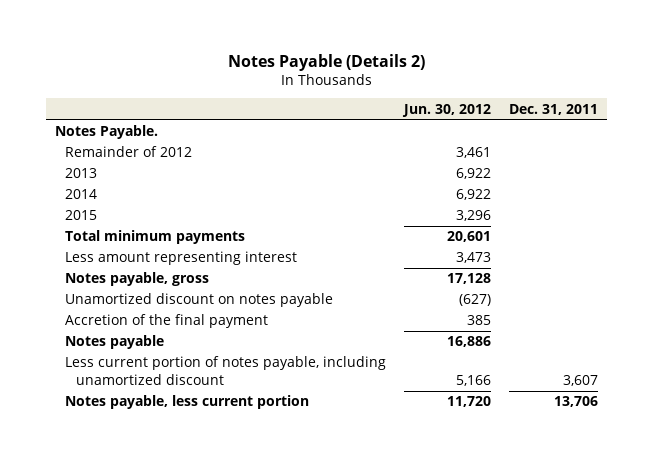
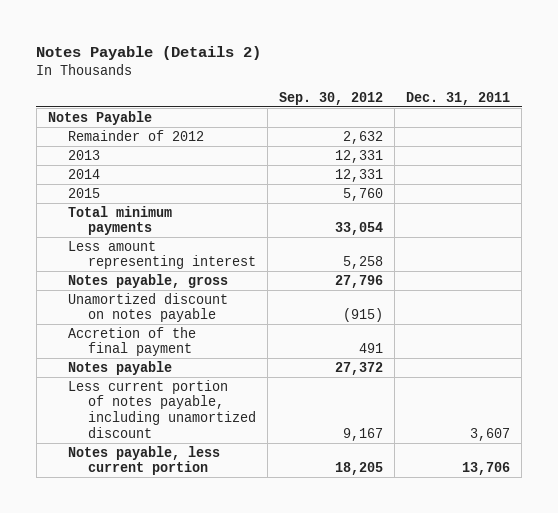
- | Jun. 30, 2012 | Dec. 31, 2011
+ | Sep. 30, 2012 | Dec. 31, 2011
- Notes Payable.
+ Notes Payable

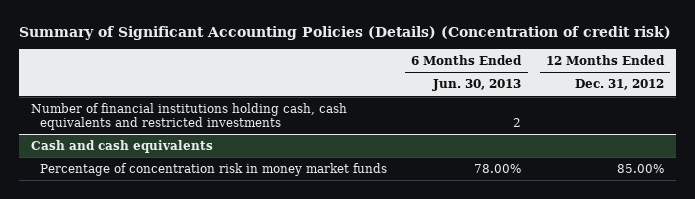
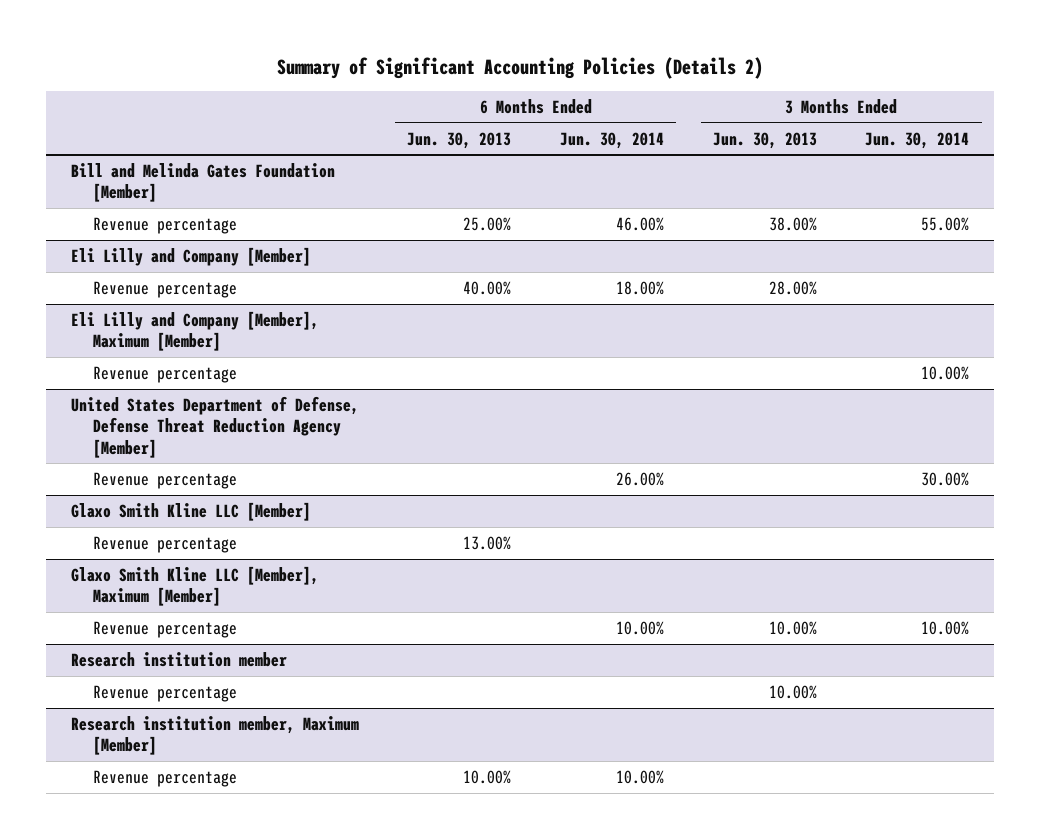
- Summary of Significant Accounting Policies (Details) (Concentration of credit risk)
+ Summary of Significant Accounting Policies (Details 2)
- | 6 Months Ended Jun. 30, 2013 | 12 Months Ended Dec. 31, 2012
+ | 6 Months Ended Jun. 30, 2013 | 6 Months Ended Jun. 30, 2014 | 3 Months Ended Jun. 30, 2013 | 3 Months Ended Jun. 30, 2014
- Number of financial institutions holding cash, cash equivalents and restricted investments | 2 |
- Cash and cash equivalents
- Percentage of concentration risk in money market funds | 78.00% | 85.00%
+ Bill and Melinda Gates Foundation [Member]
+ Revenue percentage | 25.00% | 46.00% | 38.00% | 55.00%
+ Eli Lilly and Company [Member]
+ Revenue percentage | 40.00% | 18.00% | 28.00% |
+ Eli Lilly and Company [Member], Maximum [Member]
+ Revenue percentage | | | | 10.00%
+ United States Department of Defense, Defense Threat Reduction Agency [Member]
+ Revenue percentage | | 26.00% | | 30.00%
+ Glaxo Smith Kline LLC [Member]
+ Revenue percentage | 13.00% | | |
+ Glaxo Smith Kline LLC [Member], Maximum [Member]
+ Revenue percentage | | 10.00% | 10.00% | 10.00%
+ Research institution member
+ Revenue percentage | | | 10.00% |
+ Research institution member, Maximum [Member]
+ Revenue percentage | 10.00% | 10.00% | |

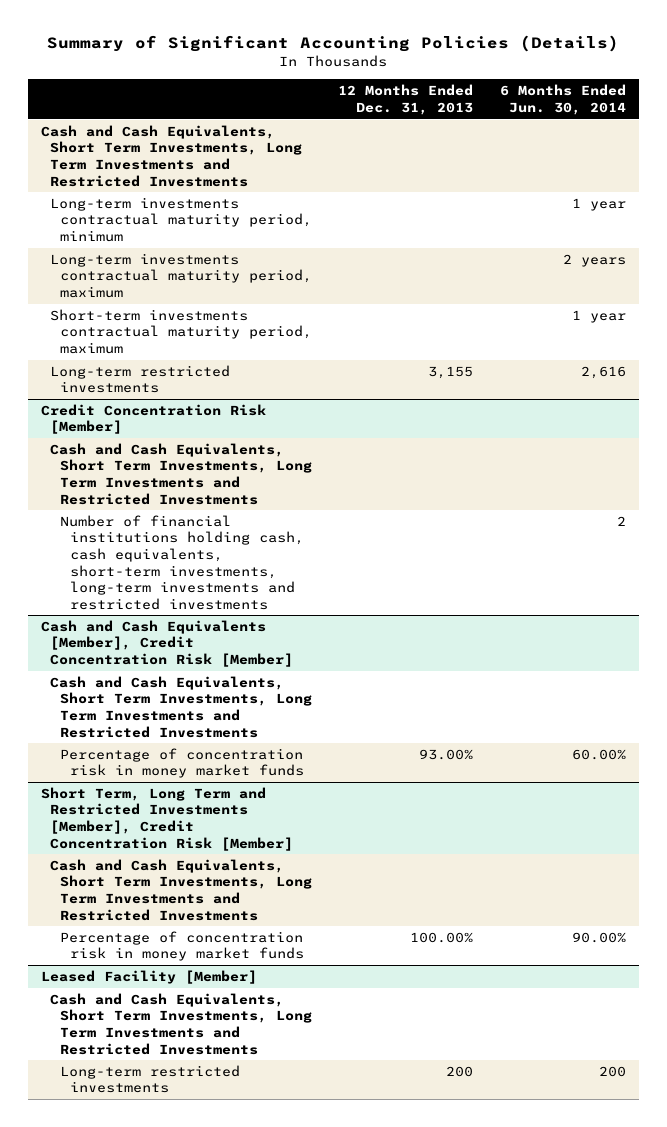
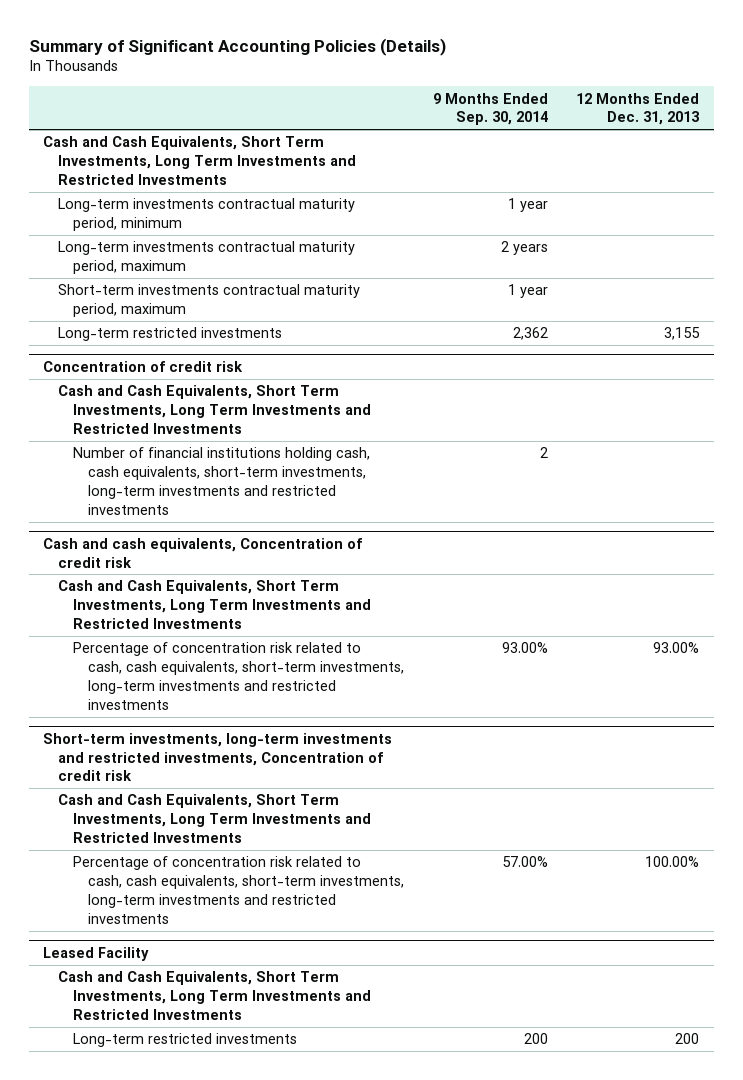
- | 12 Months Ended Dec. 31, 2013 | 6 Months Ended Jun. 30, 2014
+ | 9 Months Ended Sep. 30, 2014 | 12 Months Ended Dec. 31, 2013
- Credit Concentration Risk [Member]
+ Concentration of credit risk
- Cash and Cash Equivalents [Member], Credit Concentration Risk [Member]
+ Cash and cash equivalents, Concentration of credit risk
- Percentage of concentration risk in money market funds | 93.00% | 60.00%
- Short Term, Long Term and Restricted Investments [Member], Credit Concentration Risk [Member]
+ Percentage of concentration risk related to cash, cash equivalents, short-term investments, long-term investments and restricted investments | 93.00% | 93.00%
+ Short-term investments, long-term investments and restricted investments, Concentration of credit risk
- Percentage of concentration risk in money market funds | 100.00% | 90.00%
- Leased Facility [Member]
+ Percentage of concentration risk related to cash, cash equivalents, short-term investments, long-term investments and restricted investments | 57.00% | 100.00%
+ Leased Facility

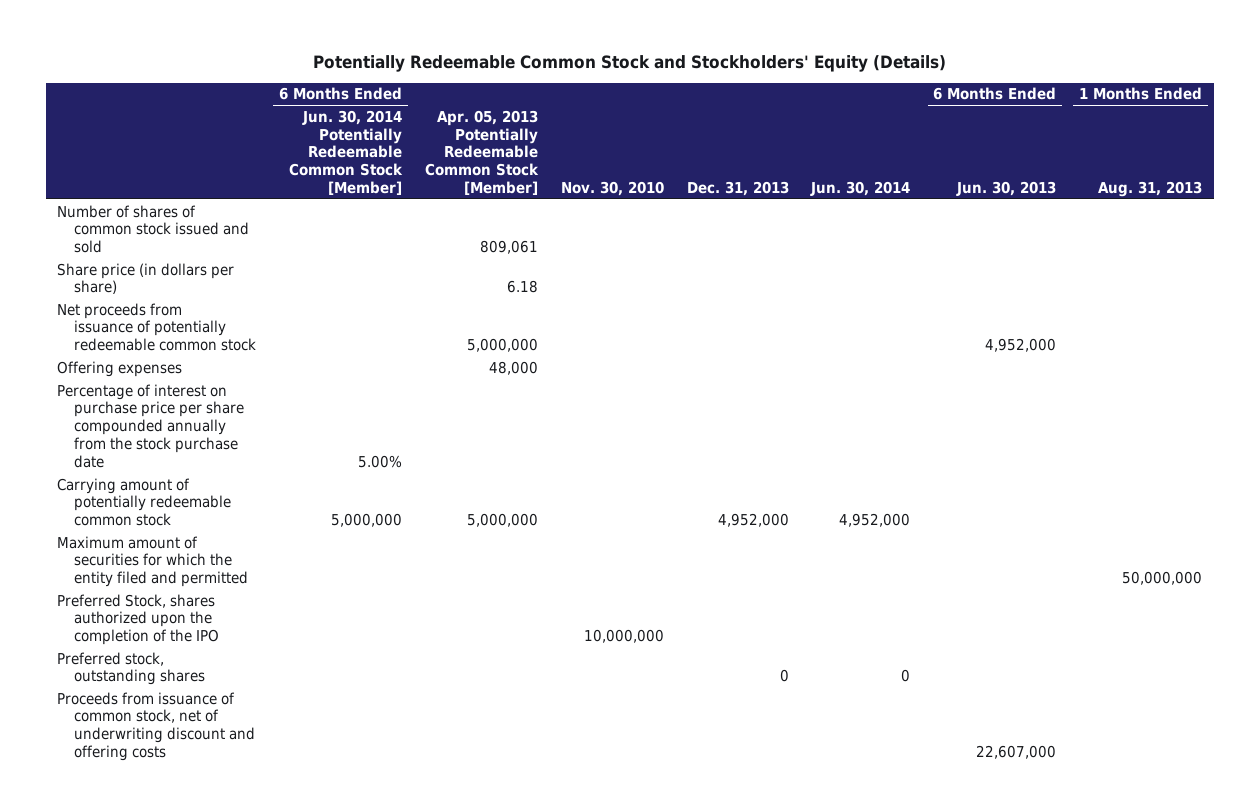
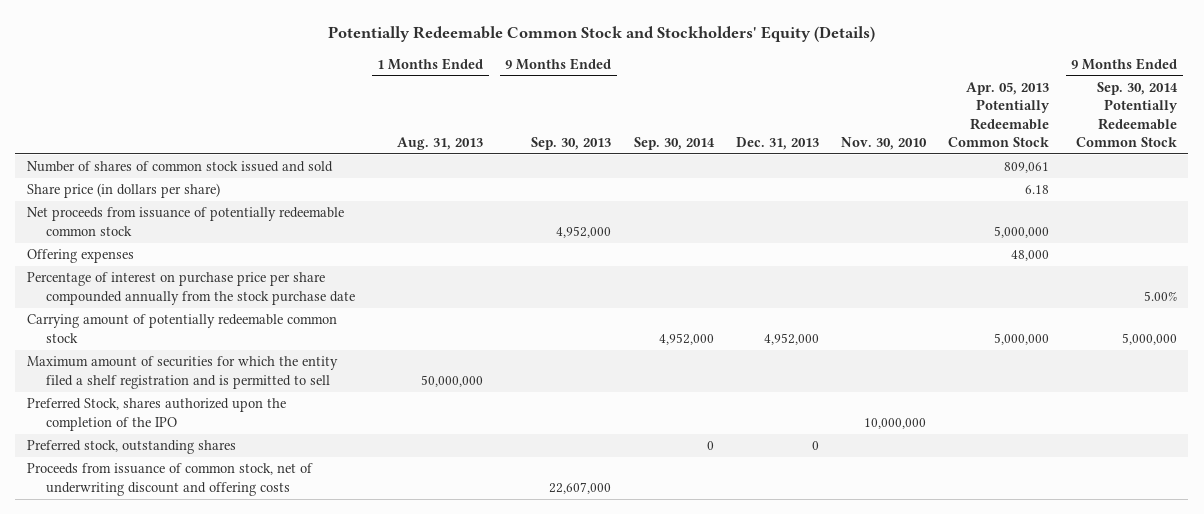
- | 6 Months Ended Jun. 30, 2014 Potentially Redeemable Common Stock [Member] | Apr. 05, 2013 Potentially Redeemable Common Stock [Member] | Nov. 30, 2010 | Dec. 31, 2013 | Jun. 30, 2014 | 6 Months Ended Jun. 30, 2013 | 1 Months Ended Aug. 31, 2013
+ | 1 Months Ended Aug. 31, 2013 | 9 Months Ended Sep. 30, 2013 | Sep. 30, 2014 | Dec. 31, 2013 | Nov. 30, 2010 | Apr. 05, 2013 Potentially Redeemable Common Stock | 9 Months Ended Sep. 30, 2014 Potentially Redeemable Common Stock
- Maximum amount of securities for which the entity filed and permitted | | | | | | | 50,000,000
+ Maximum amount of securities for which the entity filed a shelf registration and is permitted to sell | 50,000,000 | | | | | |

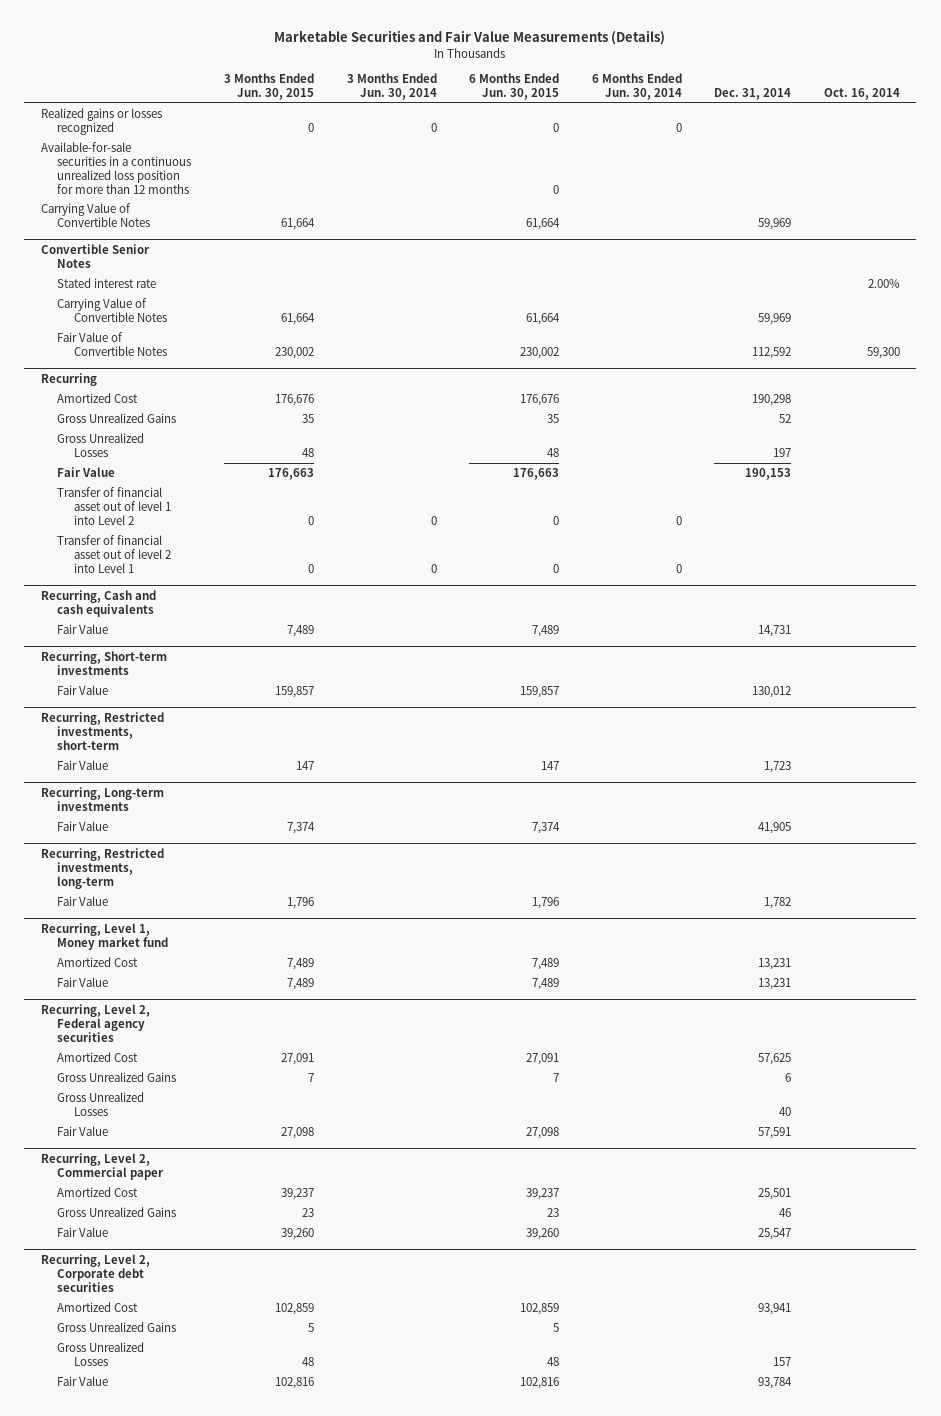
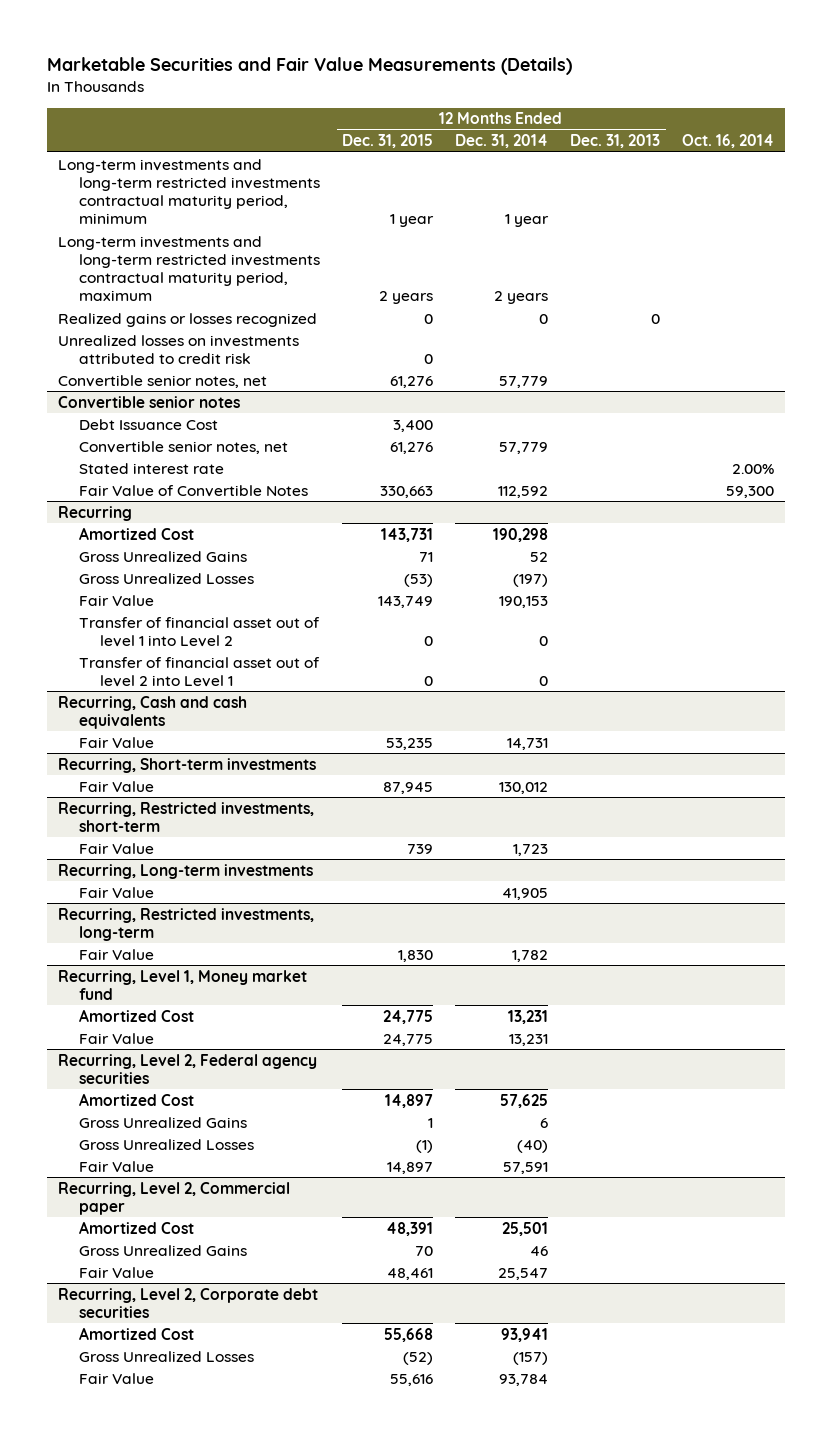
- | 3 Months Ended Jun. 30, 2015 | 3 Months Ended Jun. 30, 2014 | 6 Months Ended Jun. 30, 2015 | 6 Months Ended Jun. 30, 2014 | Dec. 31, 2014 | Oct. 16, 2014
+ | 12 Months Ended Dec. 31, 2015 | 12 Months Ended Dec. 31, 2014 | 12 Months Ended Dec. 31, 2013 | Oct. 16, 2014
+ Long-term investments and long-term restricted investments contractual maturity period, minimum | 1 year | 1 year | |
+ Long-term investments and long-term restricted investments contractual maturity period, maximum | 2 years | 2 years | |
- Available-for-sale securities in a continuous unrealized loss position for more than 12 months | | | 0 | | |
- Carrying Value of Convertible Notes | 61,664 | | 61,664 | | 59,969 |
- Convertible Senior Notes
+ Unrealized losses on investments attributed to credit risk | 0 | | |
+ Convertible senior notes, net | 61,276 | 57,779 | |
+ Convertible senior notes
+ Debt Issuance Cost | 3,400 | | |
+ Convertible senior notes, net | 61,276 | 57,779 | |
- Carrying Value of Convertible Notes | 61,664 | | 61,664 | | 59,969 |
@ Recurring, Level 2, Corporate debt securities
- Gross Unrealized Gains | 5 | | 5 | | |

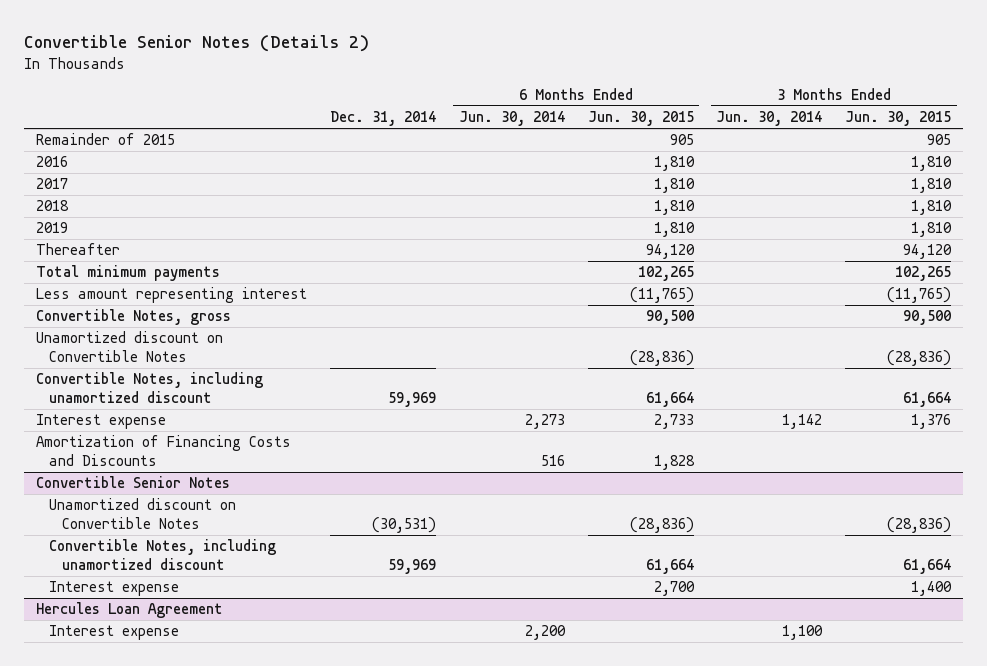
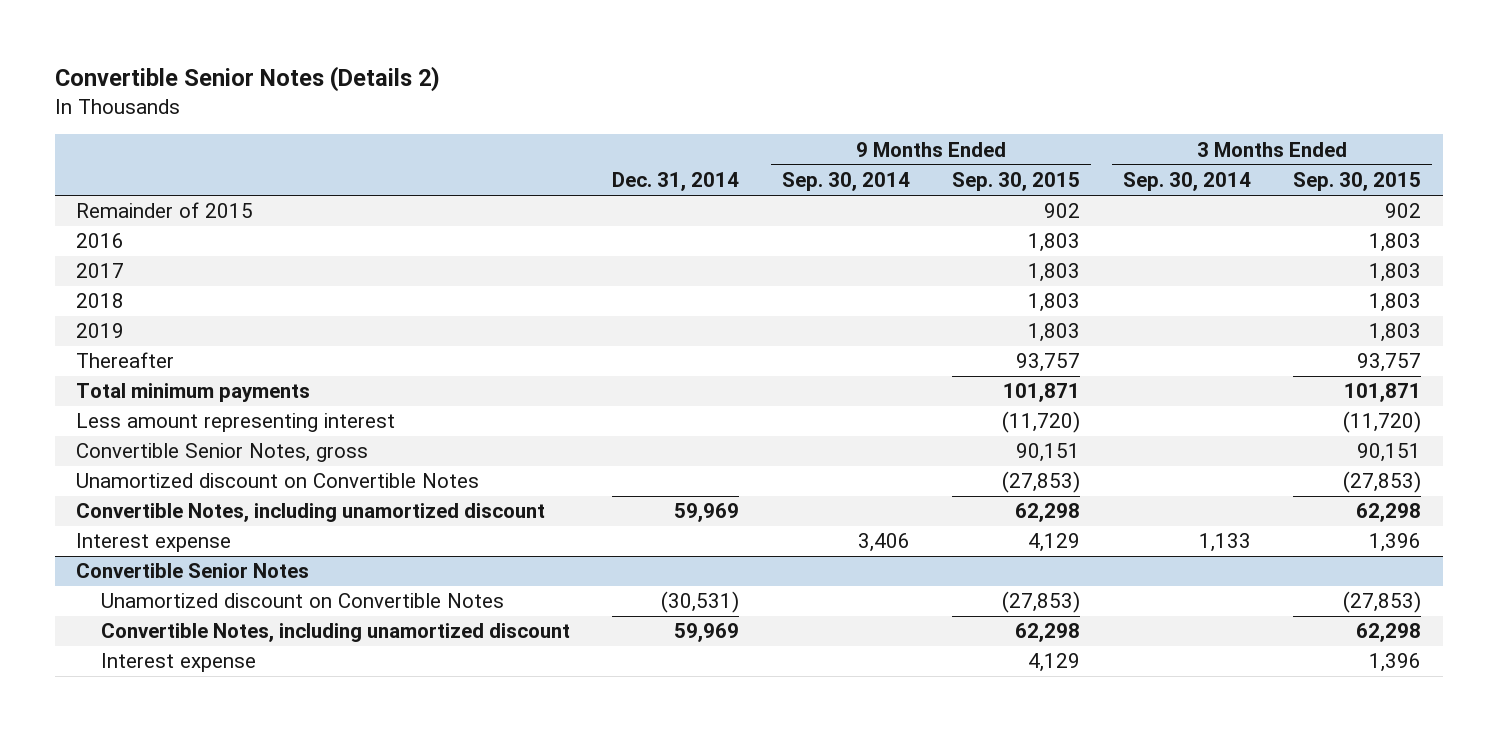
- | Dec. 31, 2014 | 6 Months Ended Jun. 30, 2014 | 6 Months Ended Jun. 30, 2015 | 3 Months Ended Jun. 30, 2014 | 3 Months Ended Jun. 30, 2015
+ | Dec. 31, 2014 | 9 Months Ended Sep. 30, 2014 | 9 Months Ended Sep. 30, 2015 | 3 Months Ended Sep. 30, 2014 | 3 Months Ended Sep. 30, 2015
- Convertible Notes, gross | | | 90,500 | | 90,500
+ Convertible Senior Notes, gross | | | 90,151 | | 90,151
- Amortization of Financing Costs and Discounts | | 516 | 1,828 | |
- Hercules Loan Agreement
- Interest expense | | 2,200 | | 1,100 |

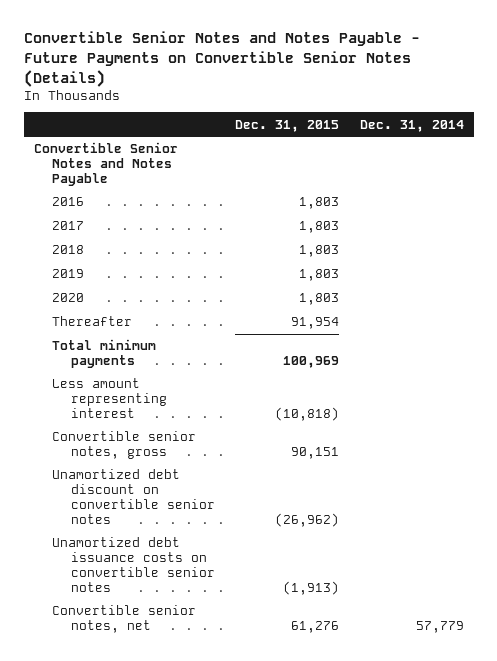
- Convertible Senior Notes (Details 2)
+ Convertible Senior Notes and Notes Payable - Future Payments on Convertible Senior Notes (Details)
- | Dec. 31, 2014 | 9 Months Ended Sep. 30, 2014 | 9 Months Ended Sep. 30, 2015 | 3 Months Ended Sep. 30, 2014 | 3 Months Ended Sep. 30, 2015
+ | Dec. 31, 2015 | Dec. 31, 2014
- Remainder of 2015 | | | 902 | | 902
+ Convertible Senior Notes and Notes Payable
+ 2020 | 1,803 |
- Convertible Senior Notes, gross | | | 90,151 | | 90,151
- Unamortized discount on Convertible Notes | | | (27,853) | | (27,853)
- Convertible Notes, including unamortized discount | 59,969 | | 62,298 | | 62,298
- Interest expense | | 3,406 | 4,129 | 1,133 | 1,396
- Convertible Senior Notes
- Unamortized discount on Convertible Notes | (30,531) | | (27,853) | | (27,853)
- Convertible Notes, including unamortized discount | 59,969 | | 62,298 | | 62,298
- Interest expense | | | 4,129 | | 1,396
+ Convertible senior notes, gross | 90,151 |
+ Unamortized debt discount on convertible senior notes | (26,962) |
+ Unamortized debt issuance costs on convertible senior notes | (1,913) |
+ Convertible senior notes, net | 61,276 | 57,779

